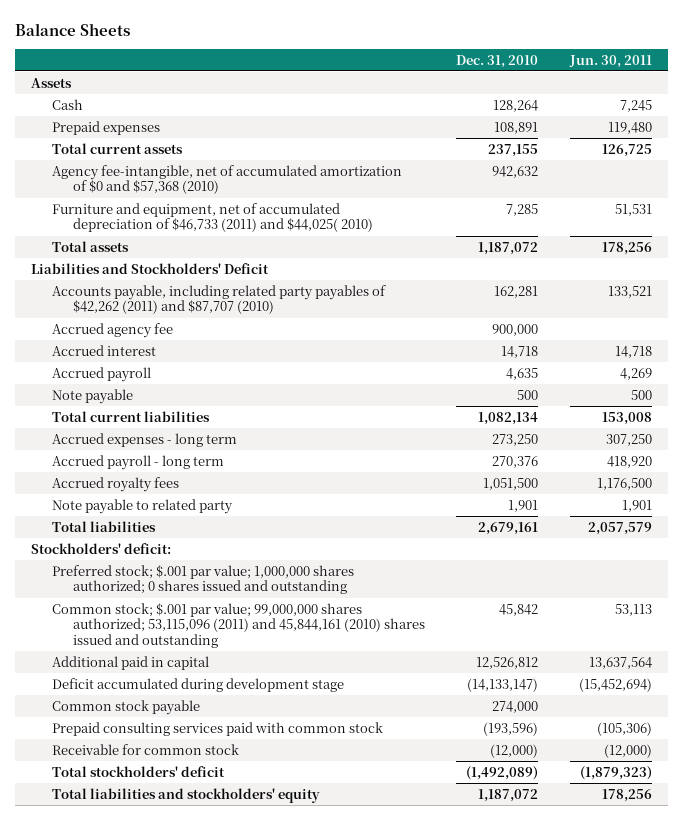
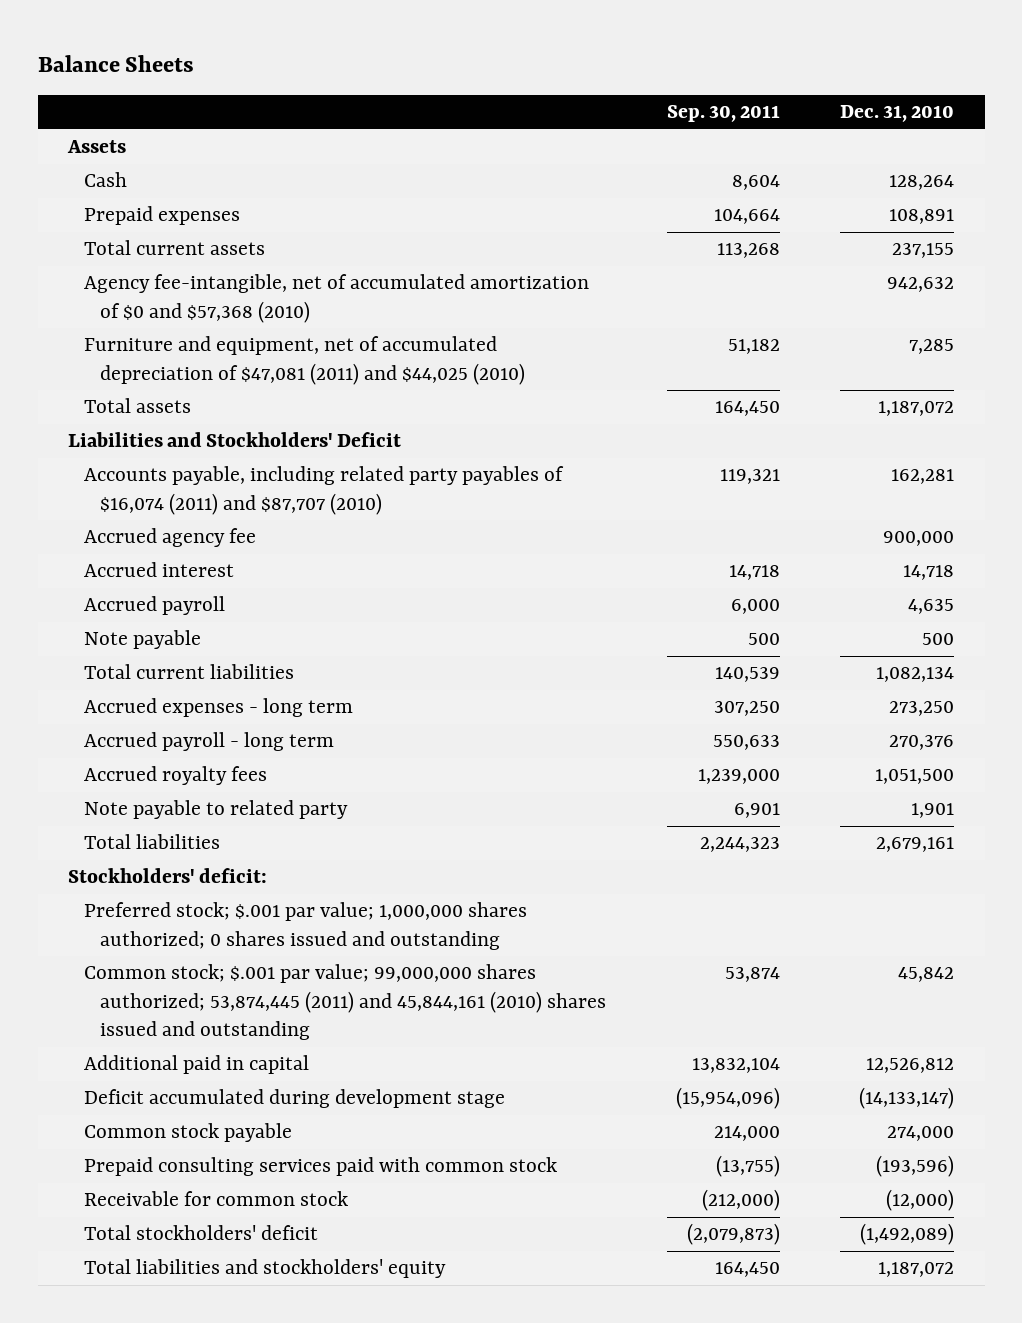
- | Dec. 31, 2010 | Jun. 30, 2011
+ | Sep. 30, 2011 | Dec. 31, 2010
- Furniture and equipment, net of accumulated depreciation of $46,733 (2011) and $44,025( 2010) | 7,285 | 51,531
+ Furniture and equipment, net of accumulated depreciation of $47,081 (2011) and $44,025 (2010) | 51,182 | 7,285
- Accounts payable, including related party payables of $42,262 (2011) and $87,707 (2010) | 162,281 | 133,521
+ Accounts payable, including related party payables of $16,074 (2011) and $87,707 (2010) | 119,321 | 162,281
- Common stock; $.001 par value; 99,000,000 shares authorized; 53,115,096 (2011) and 45,844,161 (2010) shares issued and outstanding | 45,842 | 53,113
+ Common stock; $.001 par value; 99,000,000 shares authorized; 53,874,445 (2011) and 45,844,161 (2010) shares issued and outstanding | 53,874 | 45,842

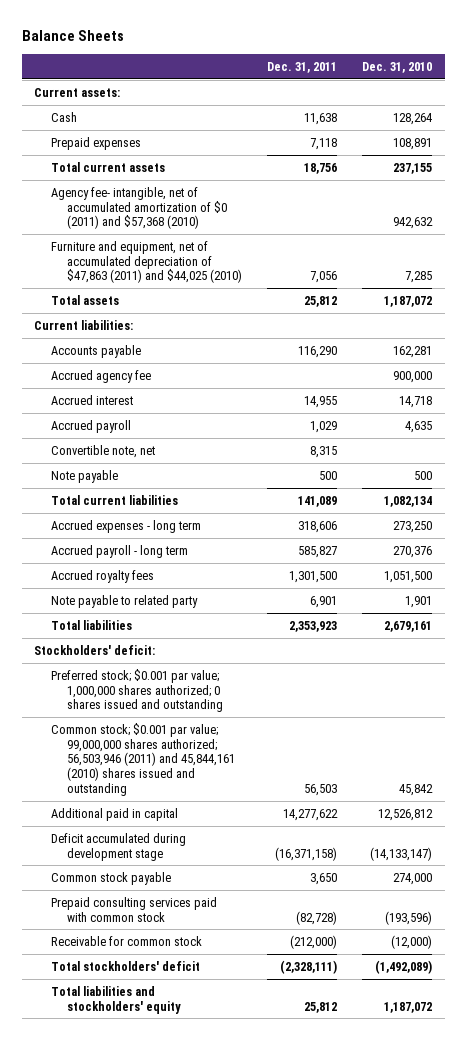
- | Sep. 30, 2011 | Dec. 31, 2010
+ | Dec. 31, 2011 | Dec. 31, 2010
- Assets
+ Current assets:
- Agency fee-intangible, net of accumulated amortization of $0 and $57,368 (2010) | | 942,632
- Furniture and equipment, net of accumulated depreciation of $47,081 (2011) and $44,025 (2010) | 51,182 | 7,285
+ Agency fee- intangible, net of accumulated amortization of $0 (2011) and $57,368 (2010) | | 942,632
+ Furniture and equipment, net of accumulated depreciation of $47,863 (2011) and $44,025 (2010) | 7,056 | 7,285
- Liabilities and Stockholders' Deficit
- Accounts payable, including related party payables of $16,074 (2011) and $87,707 (2010) | 119,321 | 162,281
+ Current liabilities:
+ Accounts payable | 116,290 | 162,281
+ Convertible note, net | 8,315 |
- Preferred stock; $.001 par value; 1,000,000 shares authorized; 0 shares issued and outstanding
- Common stock; $.001 par value; 99,000,000 shares authorized; 53,874,445 (2011) and 45,844,161 (2010) shares issued and outstanding | 53,874 | 45,842
+ Preferred stock; $0.001 par value; 1,000,000 shares authorized; 0 shares issued and outstanding
+ Common stock; $0.001 par value; 99,000,000 shares authorized; 56,503,946 (2011) and 45,844,161 (2010) shares issued and outstanding | 56,503 | 45,842

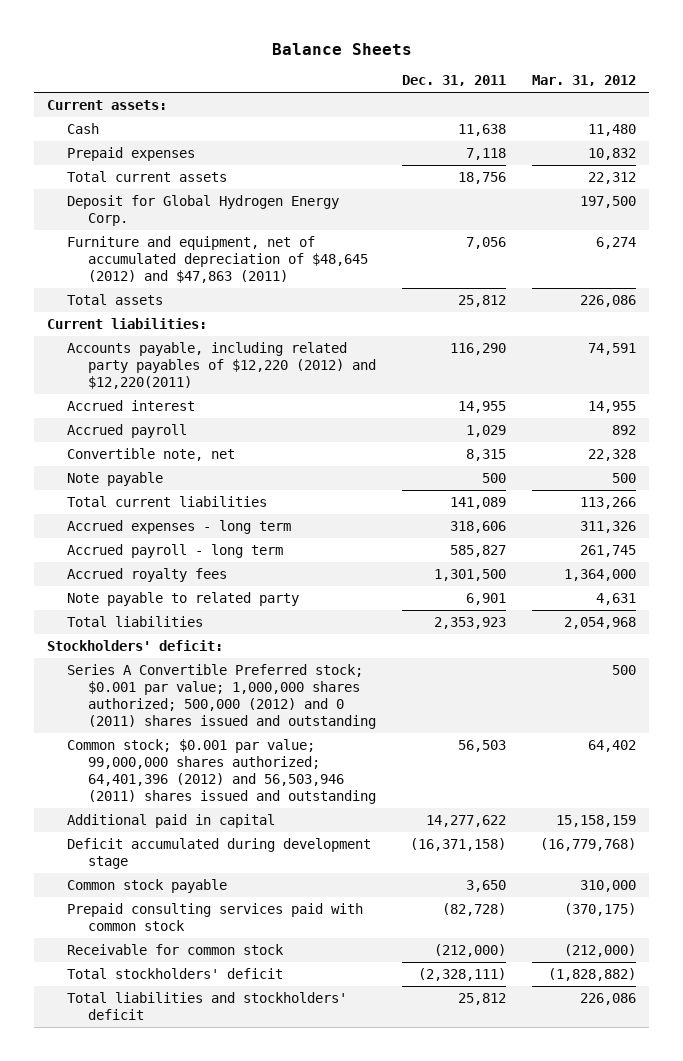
- | Dec. 31, 2011 | Dec. 31, 2010
+ | Dec. 31, 2011 | Mar. 31, 2012
- Agency fee- intangible, net of accumulated amortization of $0 (2011) and $57,368 (2010) | | 942,632
- Furniture and equipment, net of accumulated depreciation of $47,863 (2011) and $44,025 (2010) | 7,056 | 7,285
+ Deposit for Global Hydrogen Energy Corp. | | 197,500
+ Furniture and equipment, net of accumulated depreciation of $48,645 (2012) and $47,863 (2011) | 7,056 | 6,274
- Accounts payable | 116,290 | 162,281
- Accrued agency fee | | 900,000
+ Accounts payable, including related party payables of $12,220 (2012) and $12,220(2011) | 116,290 | 74,591
- Preferred stock; $0.001 par value; 1,000,000 shares authorized; 0 shares issued and outstanding
- Common stock; $0.001 par value; 99,000,000 shares authorized; 56,503,946 (2011) and 45,844,161 (2010) shares issued and outstanding | 56,503 | 45,842
+ Series A Convertible Preferred stock; $0.001 par value; 1,000,000 shares authorized; 500,000 (2012) and 0 (2011) shares issued and outstanding | | 500
+ Common stock; $0.001 par value; 99,000,000 shares authorized; 64,401,396 (2012) and 56,503,946 (2011) shares issued and outstanding | 56,503 | 64,402
- Total liabilities and stockholders' equity | 25,812 | 1,187,072
+ Total liabilities and stockholders' deficit | 25,812 | 226,086

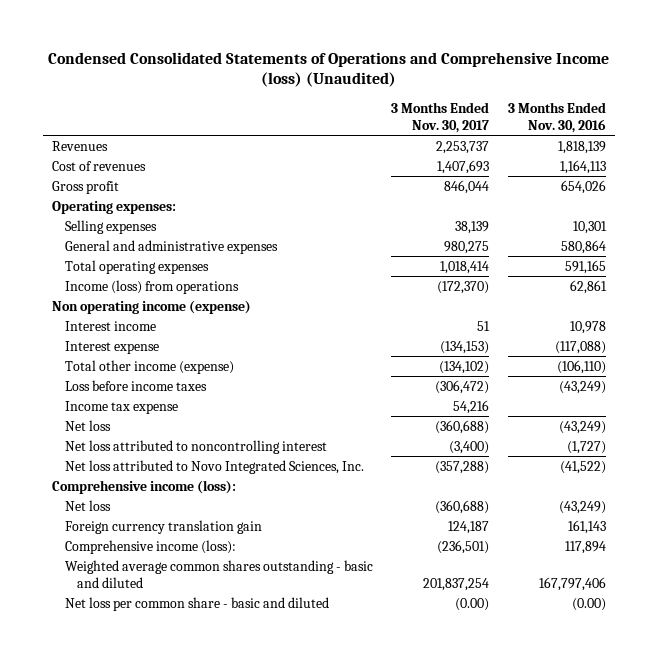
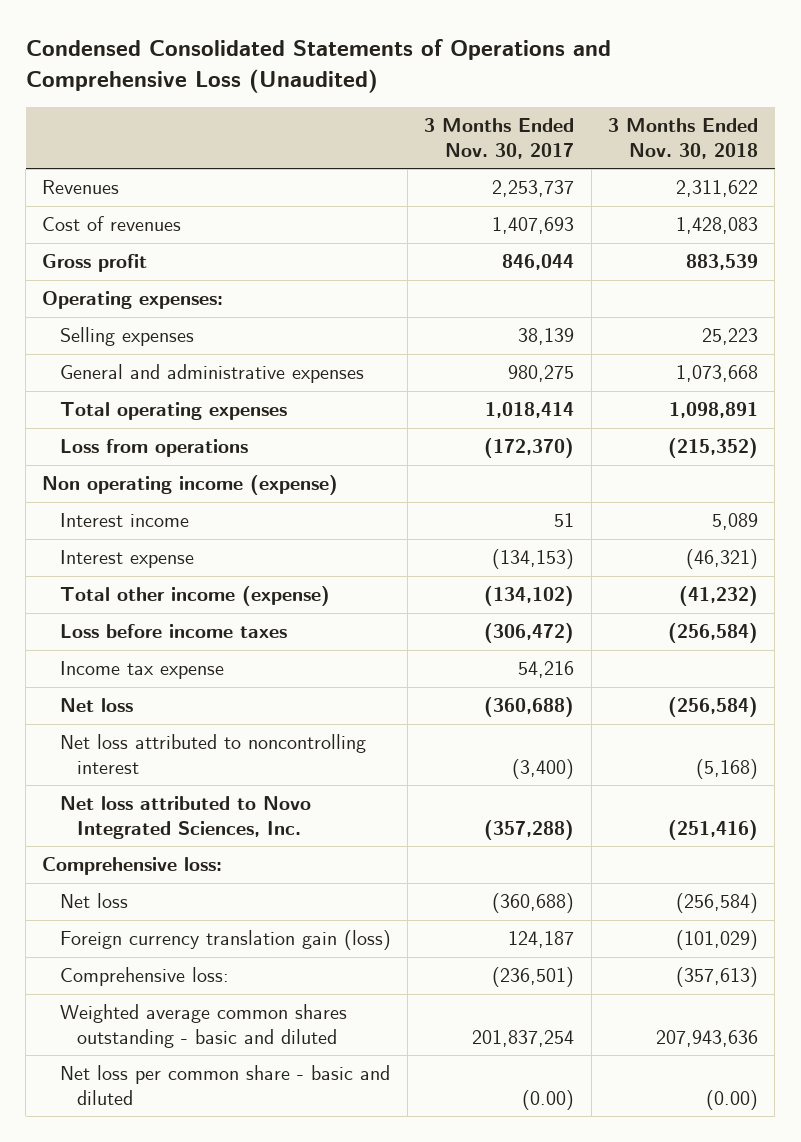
- Condensed Consolidated Statements of Operations and Comprehensive Income (loss) (Unaudited)
+ Condensed Consolidated Statements of Operations and Comprehensive Loss (Unaudited)
- | 3 Months Ended Nov. 30, 2017 | 3 Months Ended Nov. 30, 2016
+ | 3 Months Ended Nov. 30, 2017 | 3 Months Ended Nov. 30, 2018
- Income (loss) from operations | (172,370) | 62,861
+ Loss from operations | (172,370) | (215,352)
- Comprehensive income (loss):
+ Comprehensive loss:
- Foreign currency translation gain | 124,187 | 161,143
- Comprehensive income (loss): | (236,501) | 117,894
+ Foreign currency translation gain (loss) | 124,187 | (101,029)
+ Comprehensive loss: | (236,501) | (357,613)

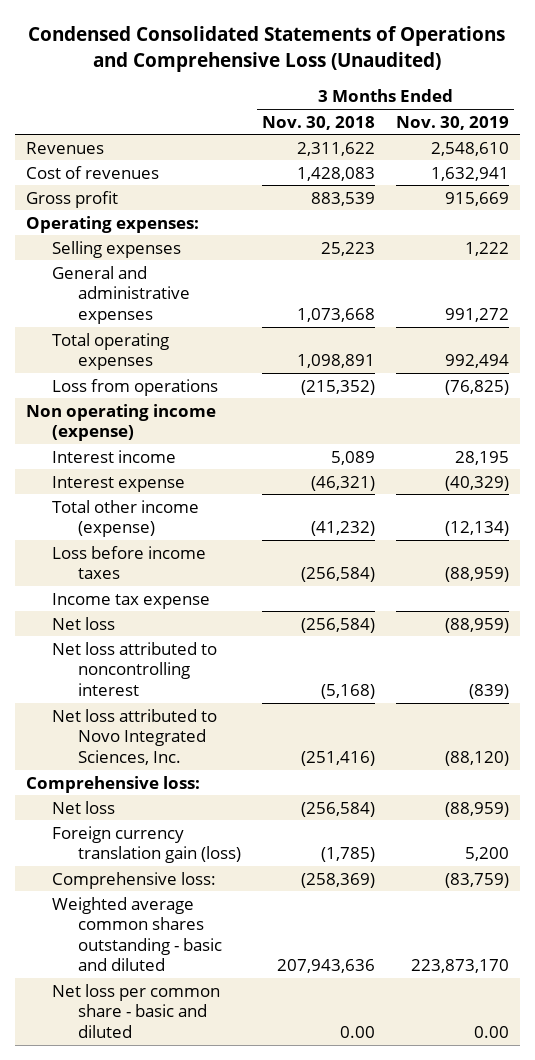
- | 3 Months Ended Nov. 30, 2017 | 3 Months Ended Nov. 30, 2018
+ | 3 Months Ended Nov. 30, 2018 | 3 Months Ended Nov. 30, 2019
- Foreign currency translation gain (loss) | 124,187 | (101,029)
- Comprehensive loss: | (236,501) | (357,613)
+ Foreign currency translation gain (loss) | (1,785) | 5,200
+ Comprehensive loss: | (258,369) | (83,759)
- Net loss per common share - basic and diluted | (0.00) | (0.00)
+ Net loss per common share - basic and diluted | 0.00 | 0.00

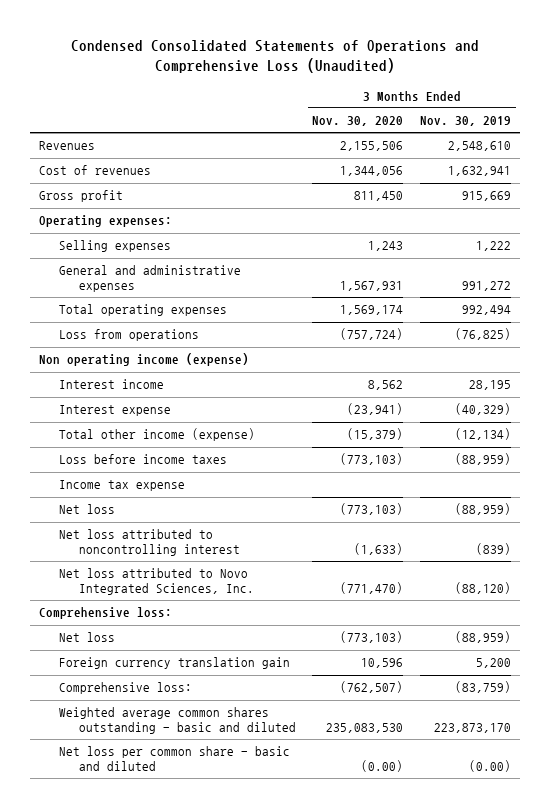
- | 3 Months Ended Nov. 30, 2018 | 3 Months Ended Nov. 30, 2019
+ | 3 Months Ended Nov. 30, 2020 | 3 Months Ended Nov. 30, 2019
- Foreign currency translation gain (loss) | (1,785) | 5,200
+ Foreign currency translation gain | 10,596 | 5,200
- Net loss per common share - basic and diluted | 0.00 | 0.00
+ Net loss per common share - basic and diluted | (0.00) | (0.00)

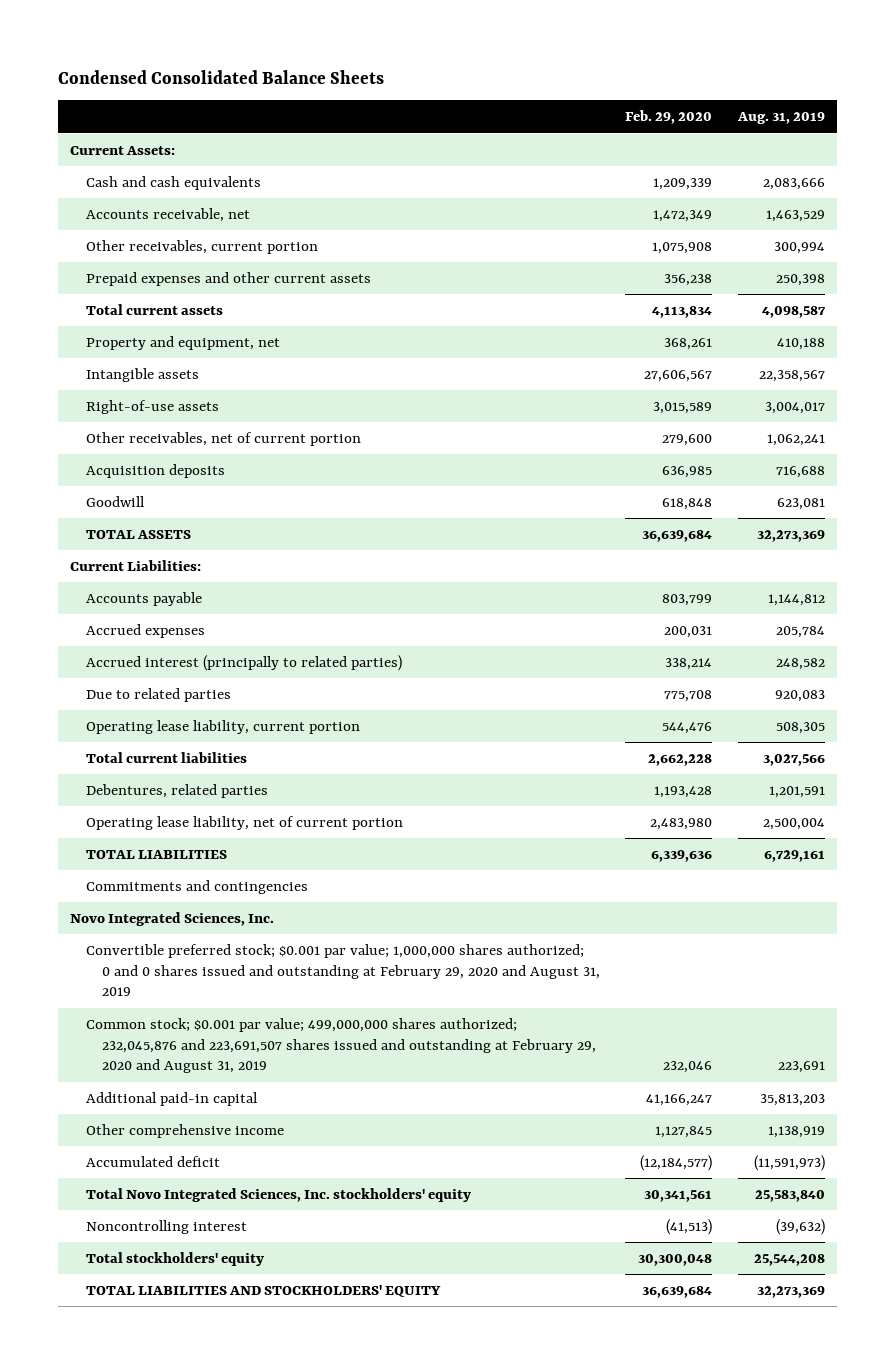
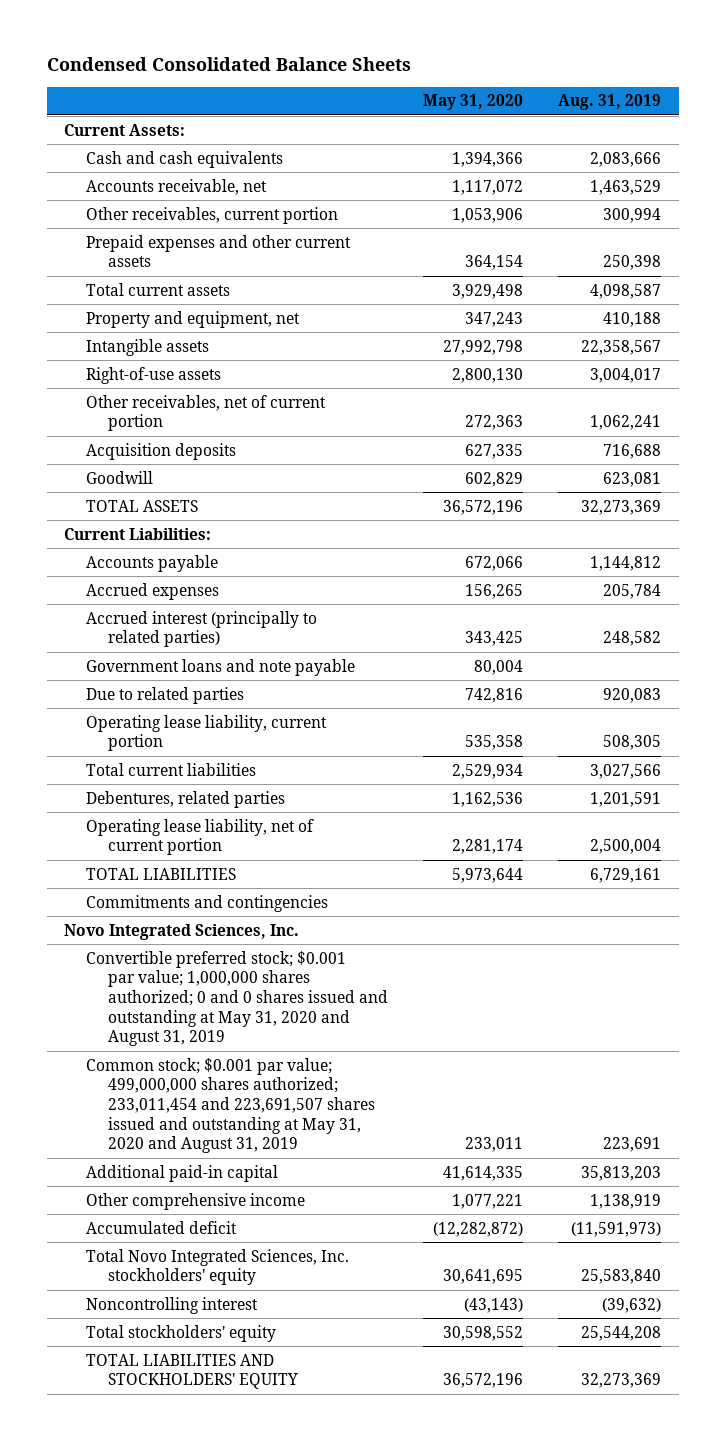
- | Feb. 29, 2020 | Aug. 31, 2019
+ | May 31, 2020 | Aug. 31, 2019
+ Government loans and note payable | 80,004 |
- Convertible preferred stock; $0.001 par value; 1,000,000 shares authorized; 0 and 0 shares issued and outstanding at February 29, 2020 and August 31, 2019
- Common stock; $0.001 par value; 499,000,000 shares authorized; 232,045,876 and 223,691,507 shares issued and outstanding at February 29, 2020 and August 31, 2019 | 232,046 | 223,691
+ Convertible preferred stock; $0.001 par value; 1,000,000 shares authorized; 0 and 0 shares issued and outstanding at May 31, 2020 and August 31, 2019
+ Common stock; $0.001 par value; 499,000,000 shares authorized; 233,011,454 and 223,691,507 shares issued and outstanding at May 31, 2020 and August 31, 2019 | 233,011 | 223,691

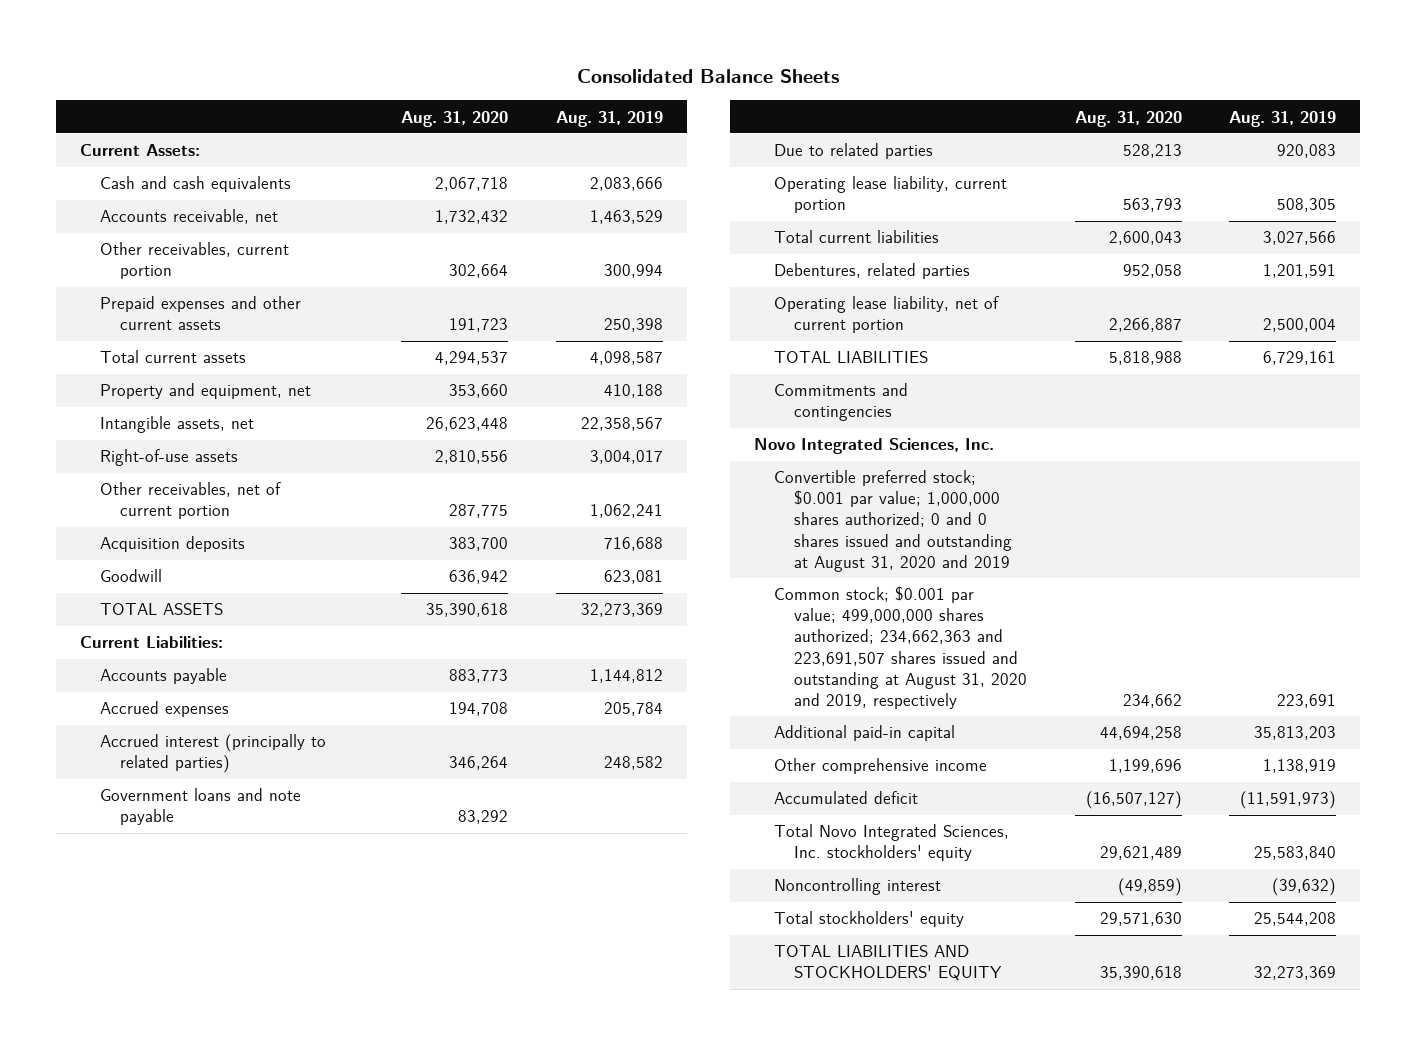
- Condensed Consolidated Balance Sheets
+ Consolidated Balance Sheets
- | May 31, 2020 | Aug. 31, 2019
+ | Aug. 31, 2020 | Aug. 31, 2019
- Intangible assets | 27,992,798 | 22,358,567
+ Intangible assets, net | 26,623,448 | 22,358,567
- Convertible preferred stock; $0.001 par value; 1,000,000 shares authorized; 0 and 0 shares issued and outstanding at May 31, 2020 and August 31, 2019
- Common stock; $0.001 par value; 499,000,000 shares authorized; 233,011,454 and 223,691,507 shares issued and outstanding at May 31, 2020 and August 31, 2019 | 233,011 | 223,691
+ Convertible preferred stock; $0.001 par value; 1,000,000 shares authorized; 0 and 0 shares issued and outstanding at August 31, 2020 and 2019
+ Common stock; $0.001 par value; 499,000,000 shares authorized; 234,662,363 and 223,691,507 shares issued and outstanding at August 31, 2020 and 2019, respectively | 234,662 | 223,691

